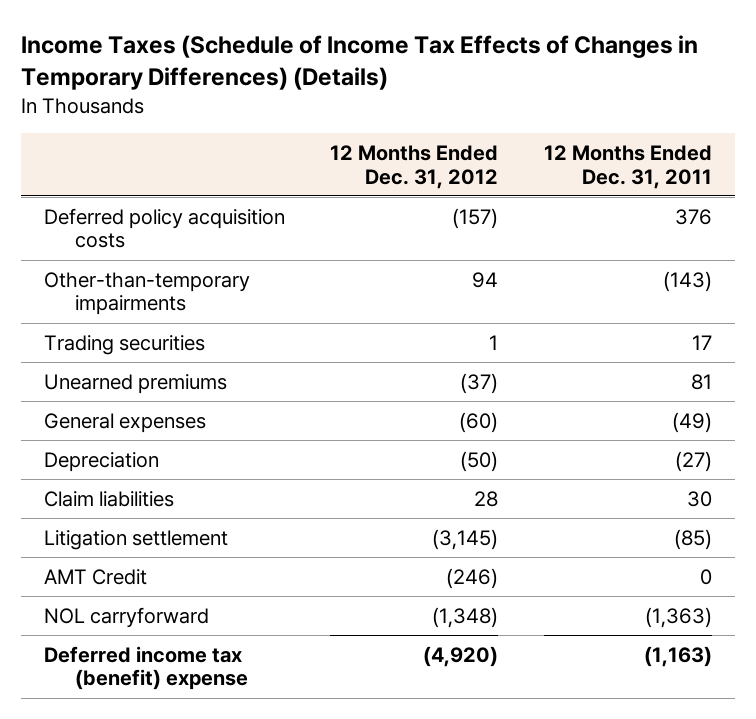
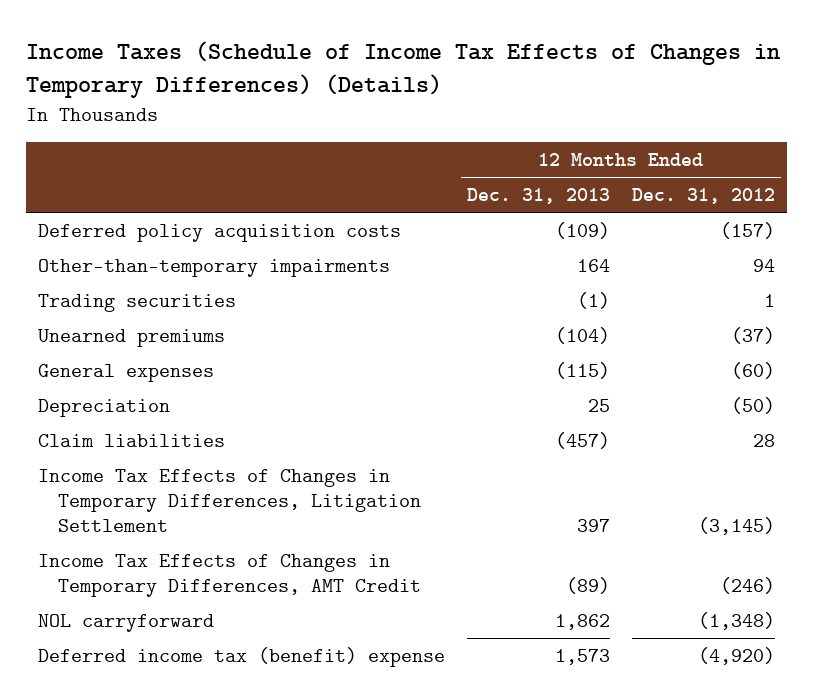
- | 12 Months Ended Dec. 31, 2012 | 12 Months Ended Dec. 31, 2011
+ | 12 Months Ended Dec. 31, 2013 | 12 Months Ended Dec. 31, 2012
- Litigation settlement | (3,145) | (85)
- AMT Credit | (246) | 0
+ Income Tax Effects of Changes in Temporary Differences, Litigation Settlement | 397 | (3,145)
+ Income Tax Effects of Changes in Temporary Differences, AMT Credit | (89) | (246)

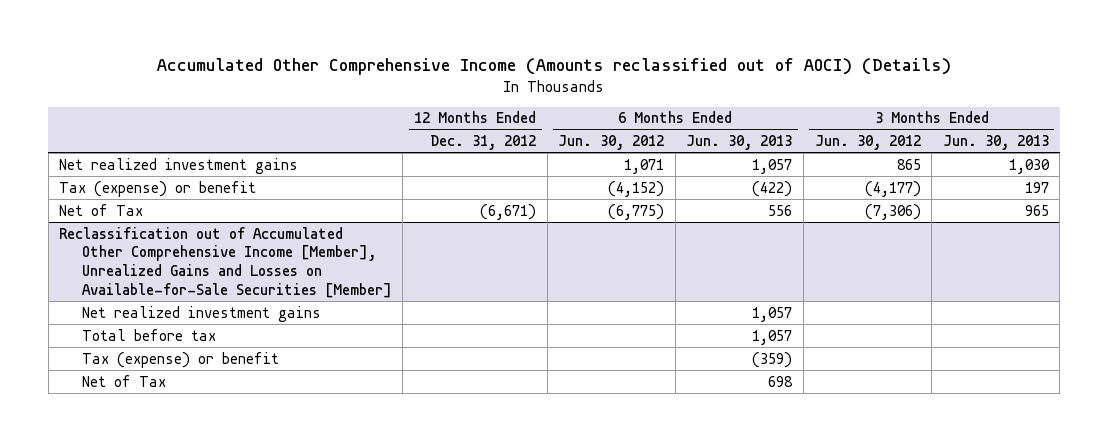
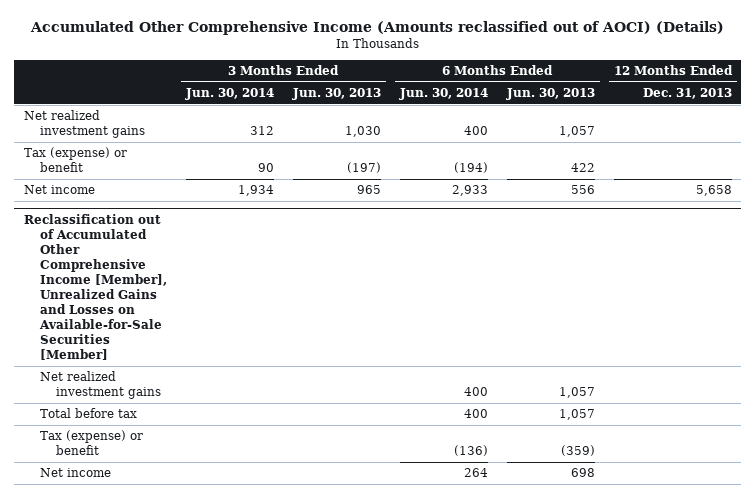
- | 12 Months Ended Dec. 31, 2012 | 6 Months Ended Jun. 30, 2012 | 6 Months Ended Jun. 30, 2013 | 3 Months Ended Jun. 30, 2012 | 3 Months Ended Jun. 30, 2013
+ | 3 Months Ended Jun. 30, 2014 | 3 Months Ended Jun. 30, 2013 | 6 Months Ended Jun. 30, 2014 | 6 Months Ended Jun. 30, 2013 | 12 Months Ended Dec. 31, 2013
- Tax (expense) or benefit | | (4,152) | (422) | (4,177) | 197
- Net of Tax | (6,671) | (6,775) | 556 | (7,306) | 965
+ Tax (expense) or benefit | 90 | (197) | (194) | 422 |
+ Net income | 1,934 | 965 | 2,933 | 556 | 5,658
@ Reclassification out of Accumulated Other Comprehensive Income [Member], Unrealized Gains and Losses on Available-for-Sale Securities [Member]
- Net of Tax | | | 698 | |
+ Net income | | | 264 | 698 |

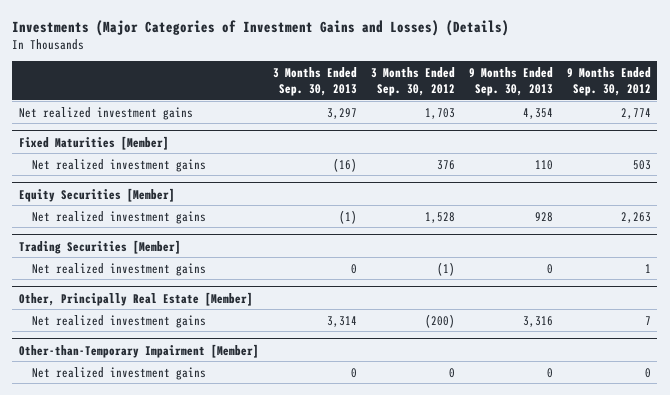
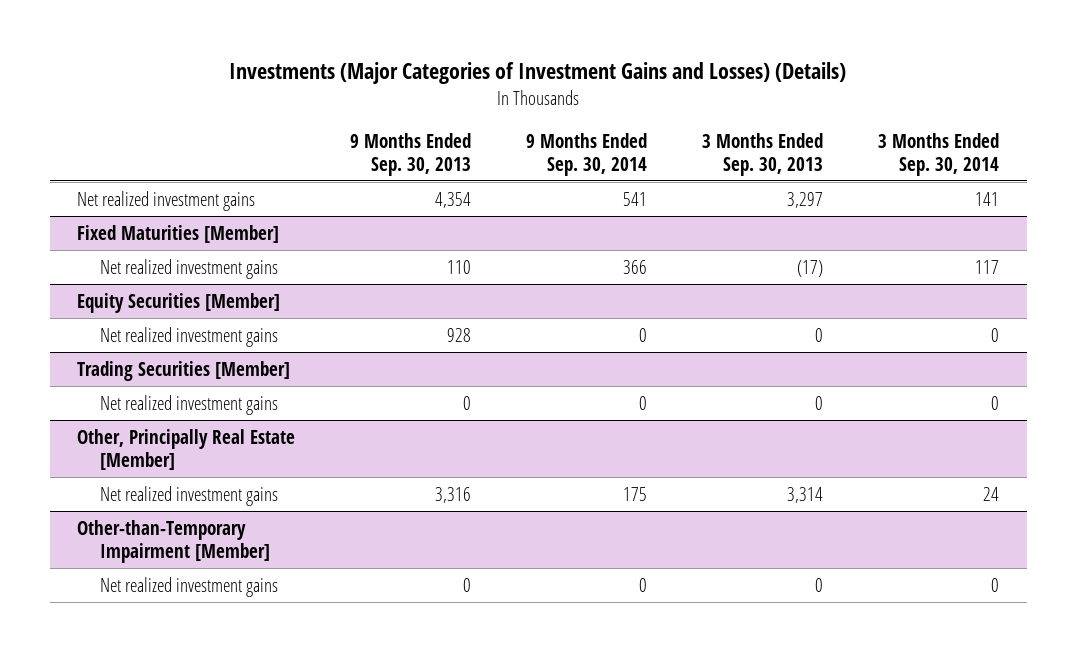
- | 3 Months Ended Sep. 30, 2013 | 3 Months Ended Sep. 30, 2012 | 9 Months Ended Sep. 30, 2013 | 9 Months Ended Sep. 30, 2012
+ | 9 Months Ended Sep. 30, 2013 | 9 Months Ended Sep. 30, 2014 | 3 Months Ended Sep. 30, 2013 | 3 Months Ended Sep. 30, 2014
@ Fixed Maturities [Member]
- Net realized investment gains | (16) | 376 | 110 | 503
+ Net realized investment gains | 110 | 366 | (17) | 117
@ Equity Securities [Member]
- Net realized investment gains | (1) | 1,528 | 928 | 2,263
+ Net realized investment gains | 928 | 0 | 0 | 0

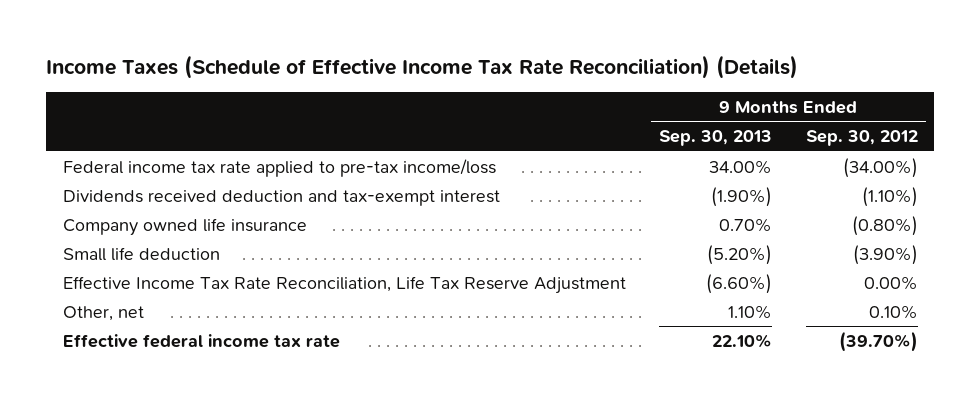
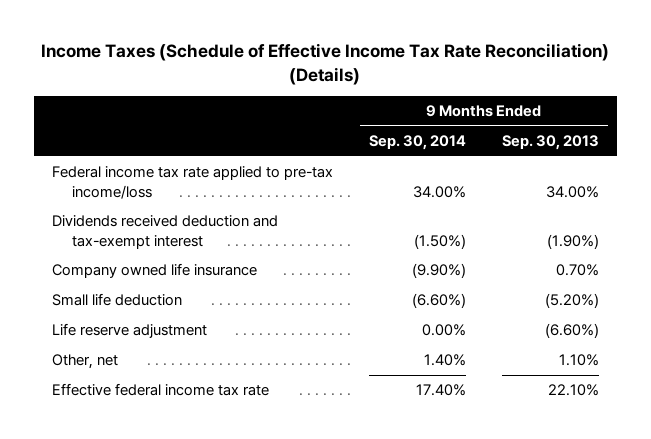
- | 9 Months Ended Sep. 30, 2013 | 9 Months Ended Sep. 30, 2012
+ | 9 Months Ended Sep. 30, 2014 | 9 Months Ended Sep. 30, 2013
- Effective Income Tax Rate Reconciliation, Life Tax Reserve Adjustment | (6.60%) | 0.00%
+ Life reserve adjustment | 0.00% | (6.60%)

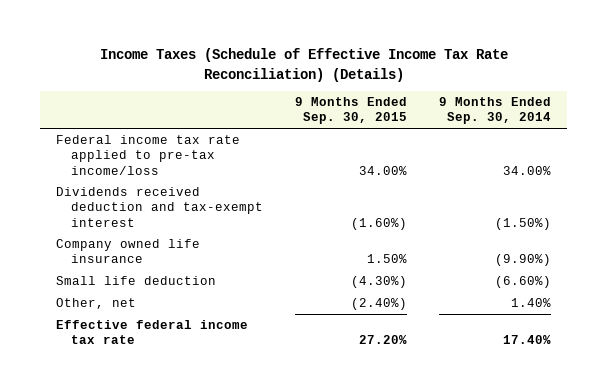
- | 9 Months Ended Sep. 30, 2014 | 9 Months Ended Sep. 30, 2013
+ | 9 Months Ended Sep. 30, 2015 | 9 Months Ended Sep. 30, 2014
- Life reserve adjustment | 0.00% | (6.60%)

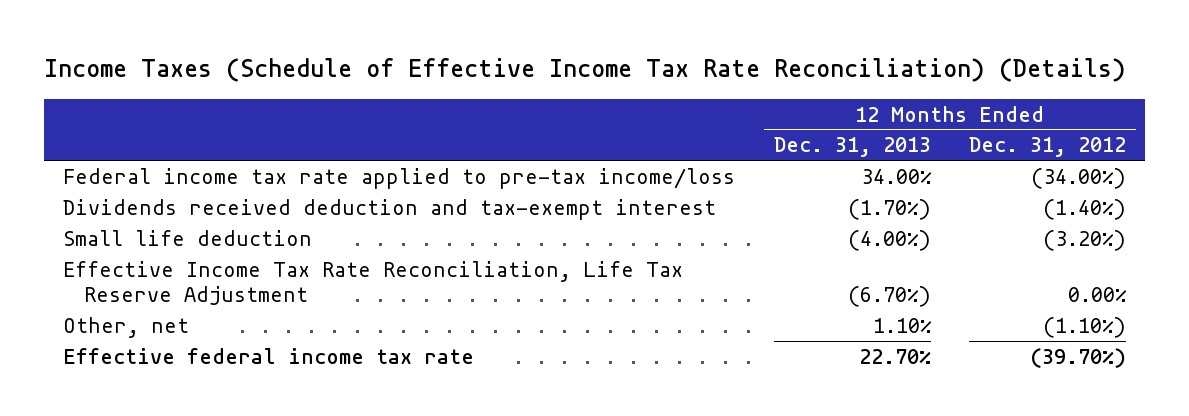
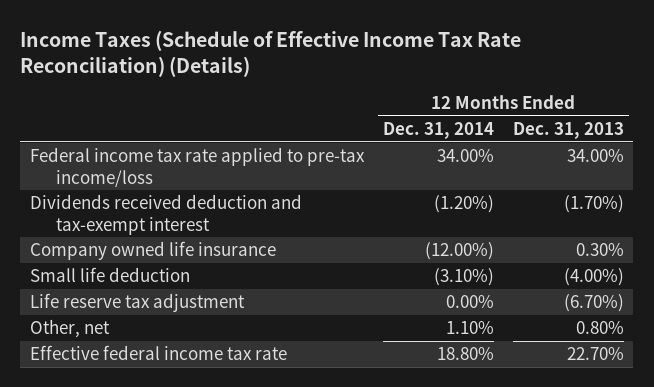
- | 12 Months Ended Dec. 31, 2013 | 12 Months Ended Dec. 31, 2012
+ | 12 Months Ended Dec. 31, 2014 | 12 Months Ended Dec. 31, 2013
+ Company owned life insurance | (12.00%) | 0.30%
- Effective Income Tax Rate Reconciliation, Life Tax Reserve Adjustment | (6.70%) | 0.00%
- Other, net | 1.10% | (1.10%)
+ Life reserve tax adjustment | 0.00% | (6.70%)
+ Other, net | 1.10% | 0.80%

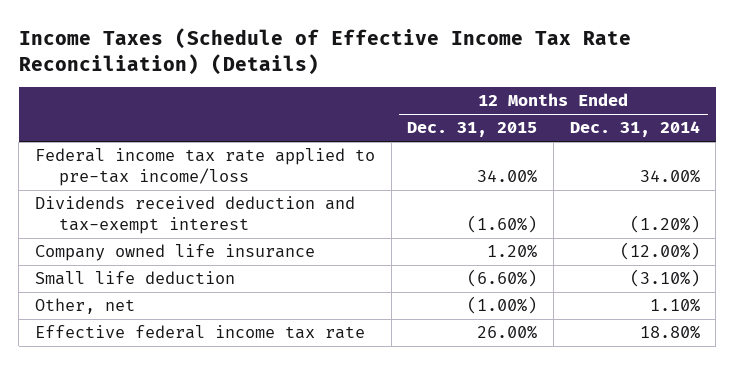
- | 12 Months Ended Dec. 31, 2014 | 12 Months Ended Dec. 31, 2013
+ | 12 Months Ended Dec. 31, 2015 | 12 Months Ended Dec. 31, 2014
- Life reserve tax adjustment | 0.00% | (6.70%)

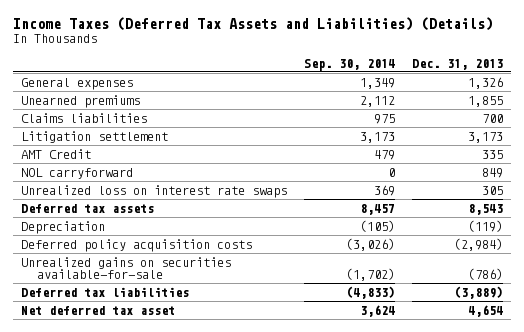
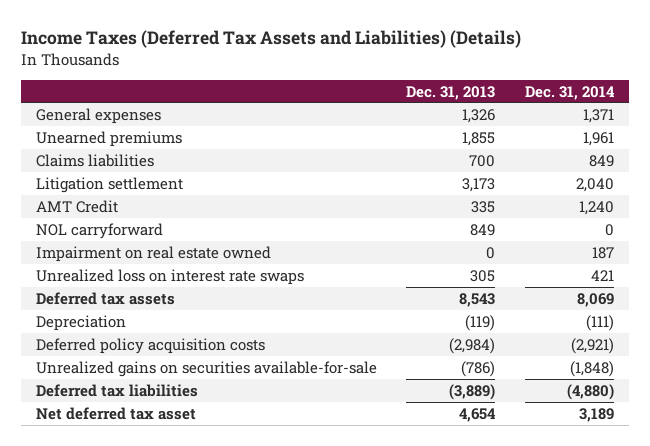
- | Sep. 30, 2014 | Dec. 31, 2013
+ | Dec. 31, 2013 | Dec. 31, 2014
+ Impairment on real estate owned | 0 | 187

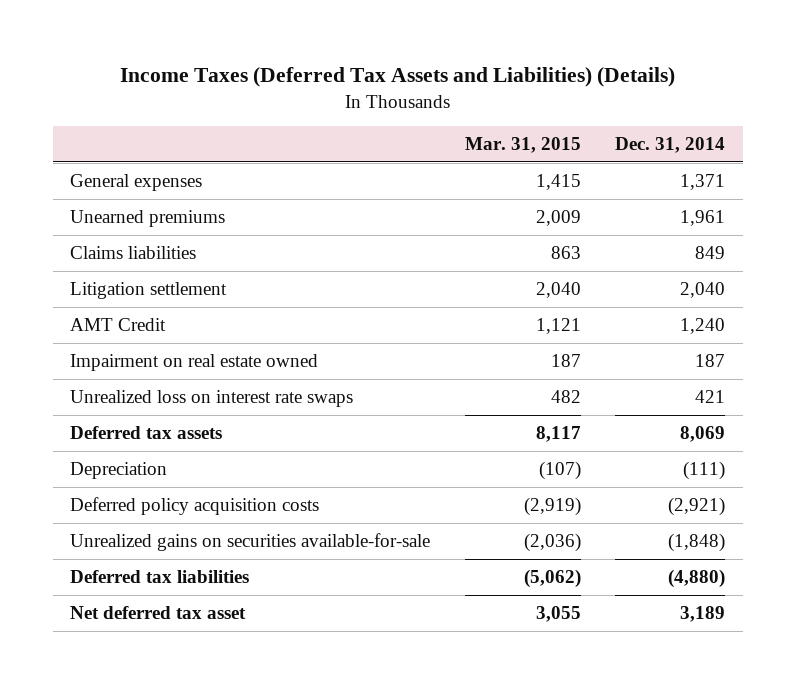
- | Dec. 31, 2013 | Dec. 31, 2014
+ | Mar. 31, 2015 | Dec. 31, 2014
- NOL carryforward | 849 | 0

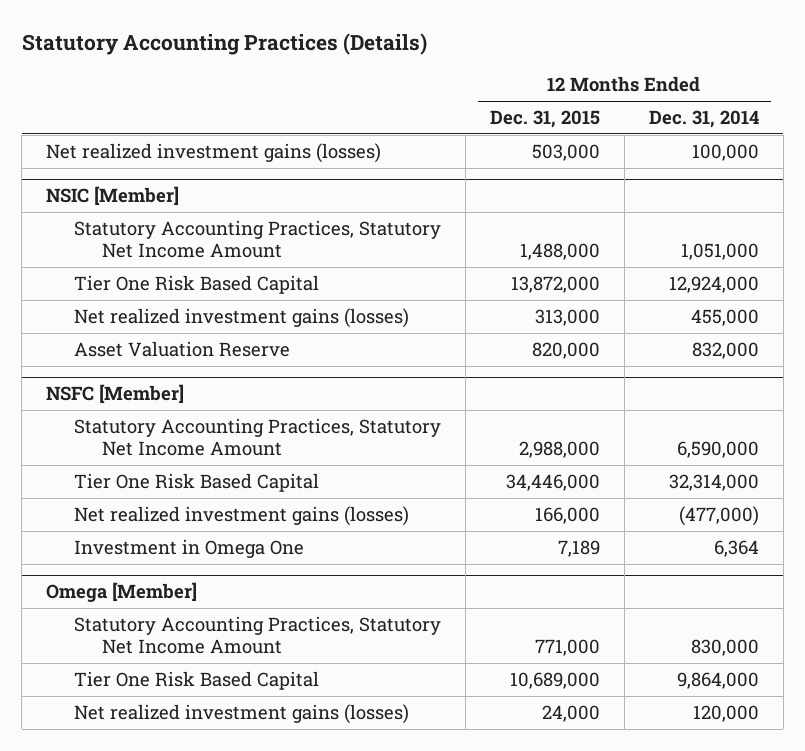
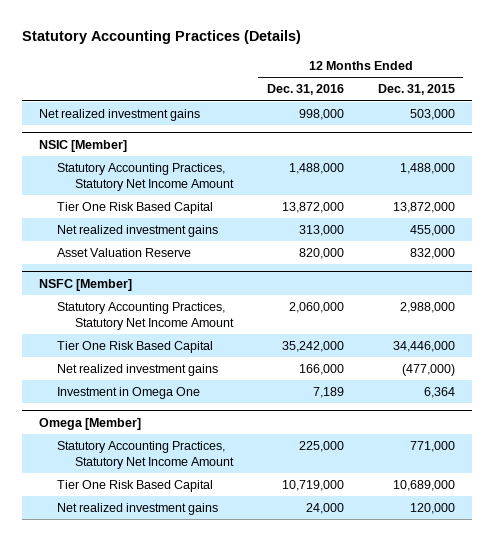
- | 12 Months Ended Dec. 31, 2015 | 12 Months Ended Dec. 31, 2014
+ | 12 Months Ended Dec. 31, 2016 | 12 Months Ended Dec. 31, 2015
- Net realized investment gains (losses) | 503,000 | 100,000
+ Net realized investment gains | 998,000 | 503,000
@ NSIC [Member]
- Net realized investment gains (losses) | 313,000 | 455,000
- Asset Valuation Reserve | 820,000 | 832,000
+ Net realized investment gains | 313,000 | 455,000
+ Asset Valuation Reserve | 820,000 | 832,000
@ NSFC [Member]
- Net realized investment gains (losses) | 166,000 | (477,000)
- Investment in Omega One | 7,189 | 6,364
+ Net realized investment gains | 166,000 | (477,000)
+ Investment in Omega One | 7,189 | 6,364
@ Omega [Member]
- Net realized investment gains (losses) | 24,000 | 120,000
+ Net realized investment gains | 24,000 | 120,000

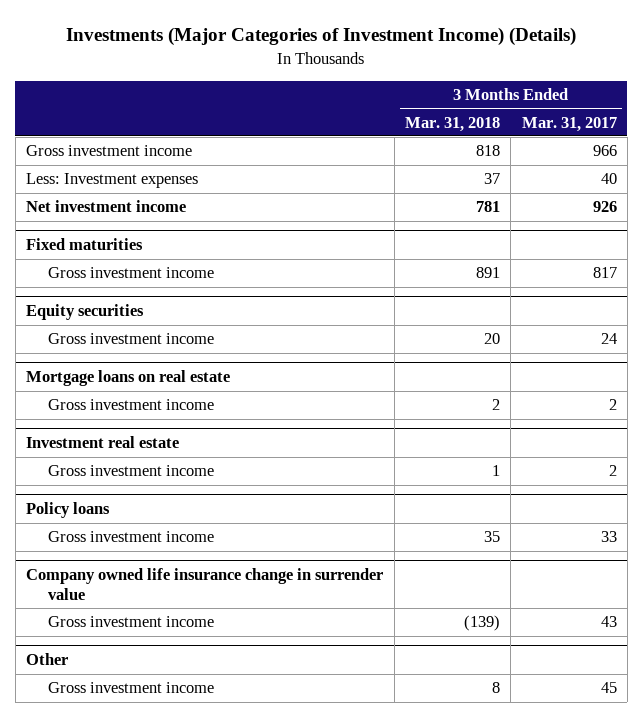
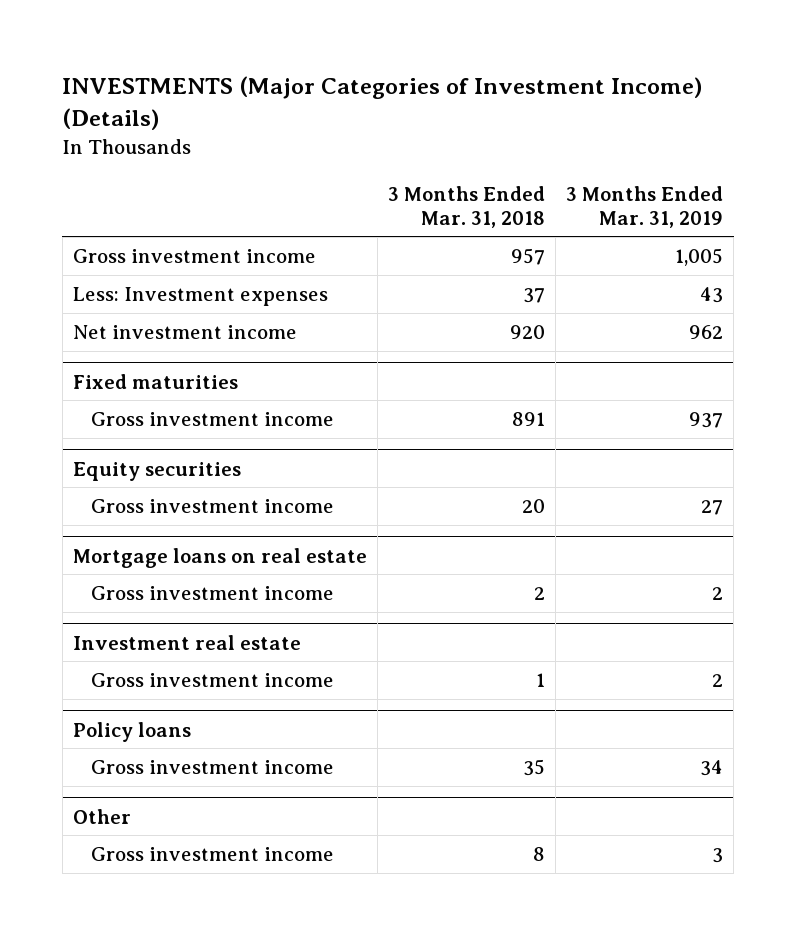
- Investments (Major Categories of Investment Income) (Details)
+ INVESTMENTS (Major Categories of Investment Income) (Details)
- | 3 Months Ended Mar. 31, 2018 | 3 Months Ended Mar. 31, 2017
+ | 3 Months Ended Mar. 31, 2018 | 3 Months Ended Mar. 31, 2019
- Gross investment income | 818 | 966
+ Gross investment income | 957 | 1,005
- Net investment income | 781 | 926
+ Net investment income | 920 | 962
- Company owned life insurance change in surrender value
- Gross investment income | (139) | 43

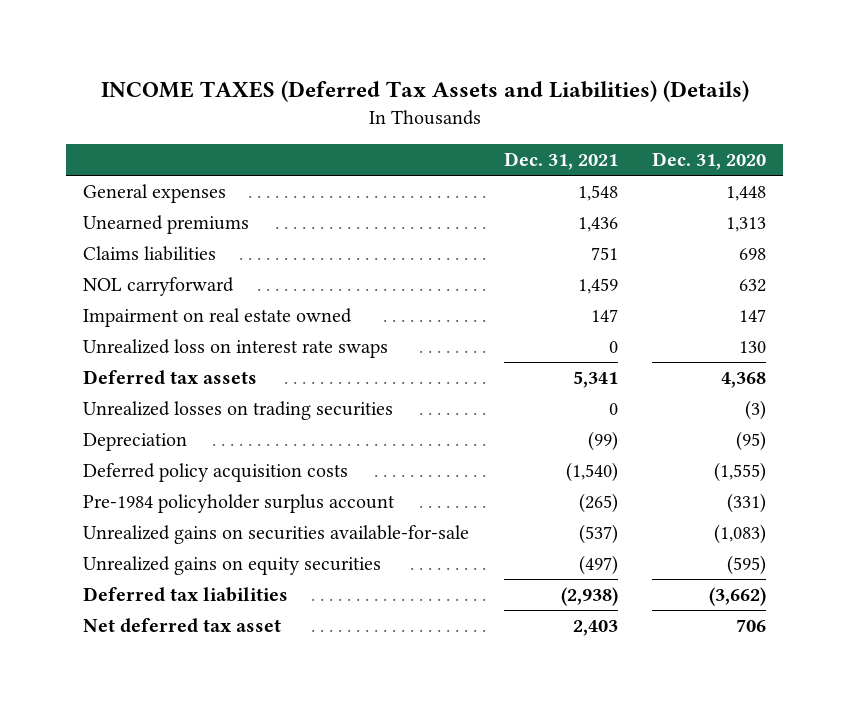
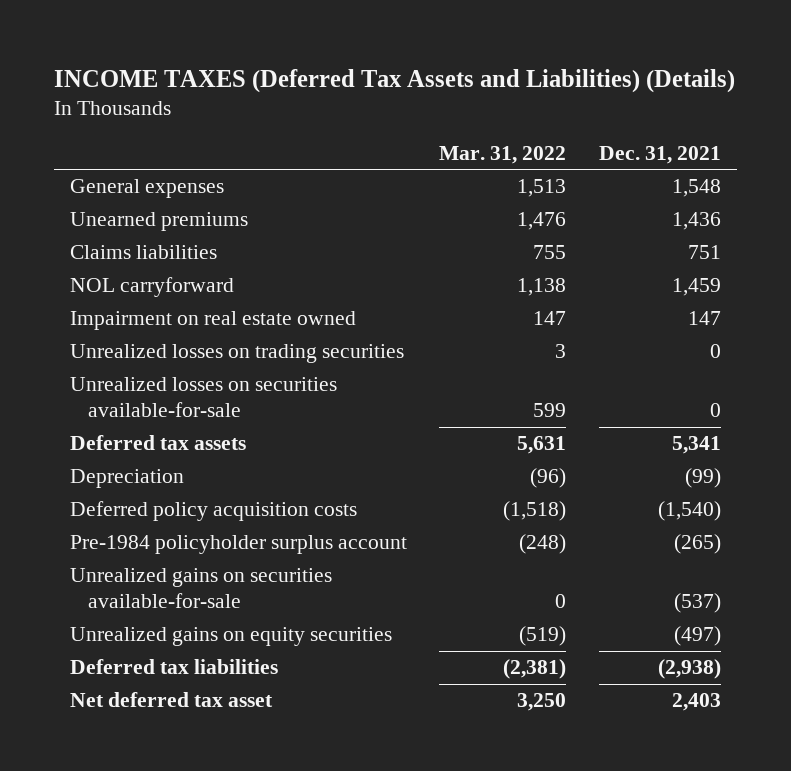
- | Dec. 31, 2021 | Dec. 31, 2020
+ | Mar. 31, 2022 | Dec. 31, 2021
- Unrealized loss on interest rate swaps | 0 | 130
+ Unrealized losses on securities available-for-sale | 599 | 0
moved down: Deferred tax assets | 5,631 | 5,341

